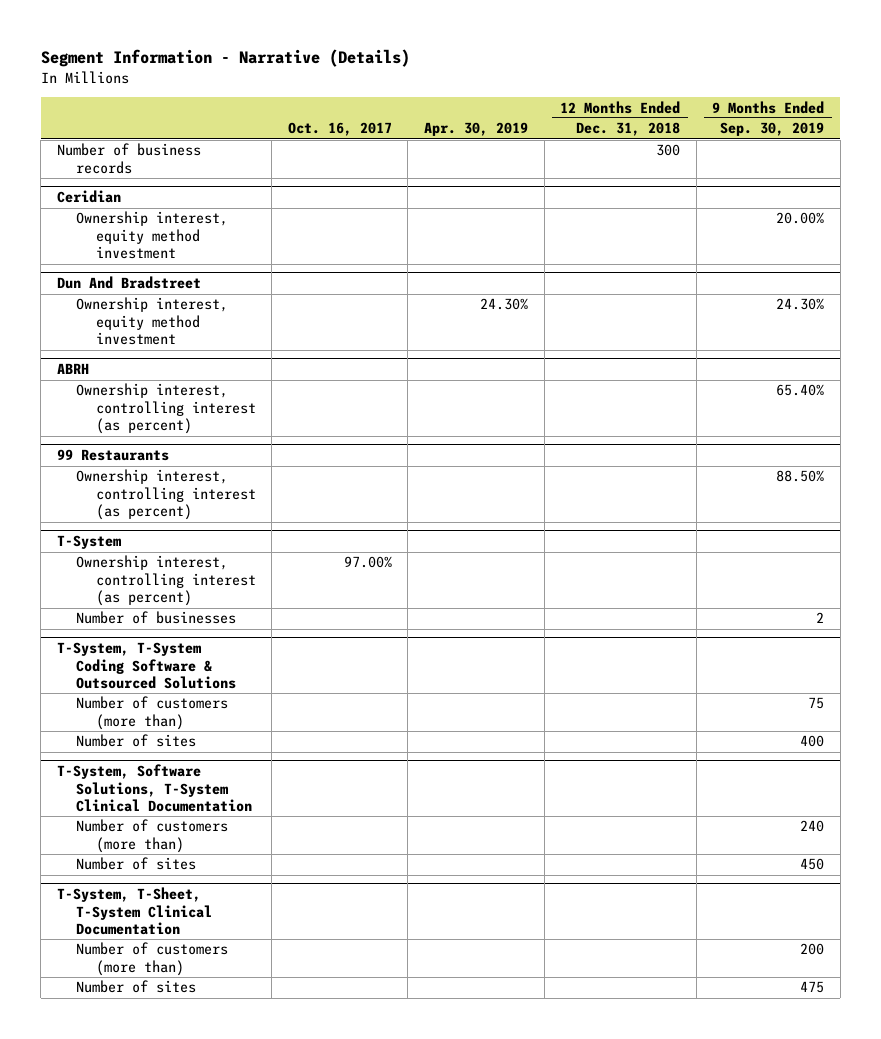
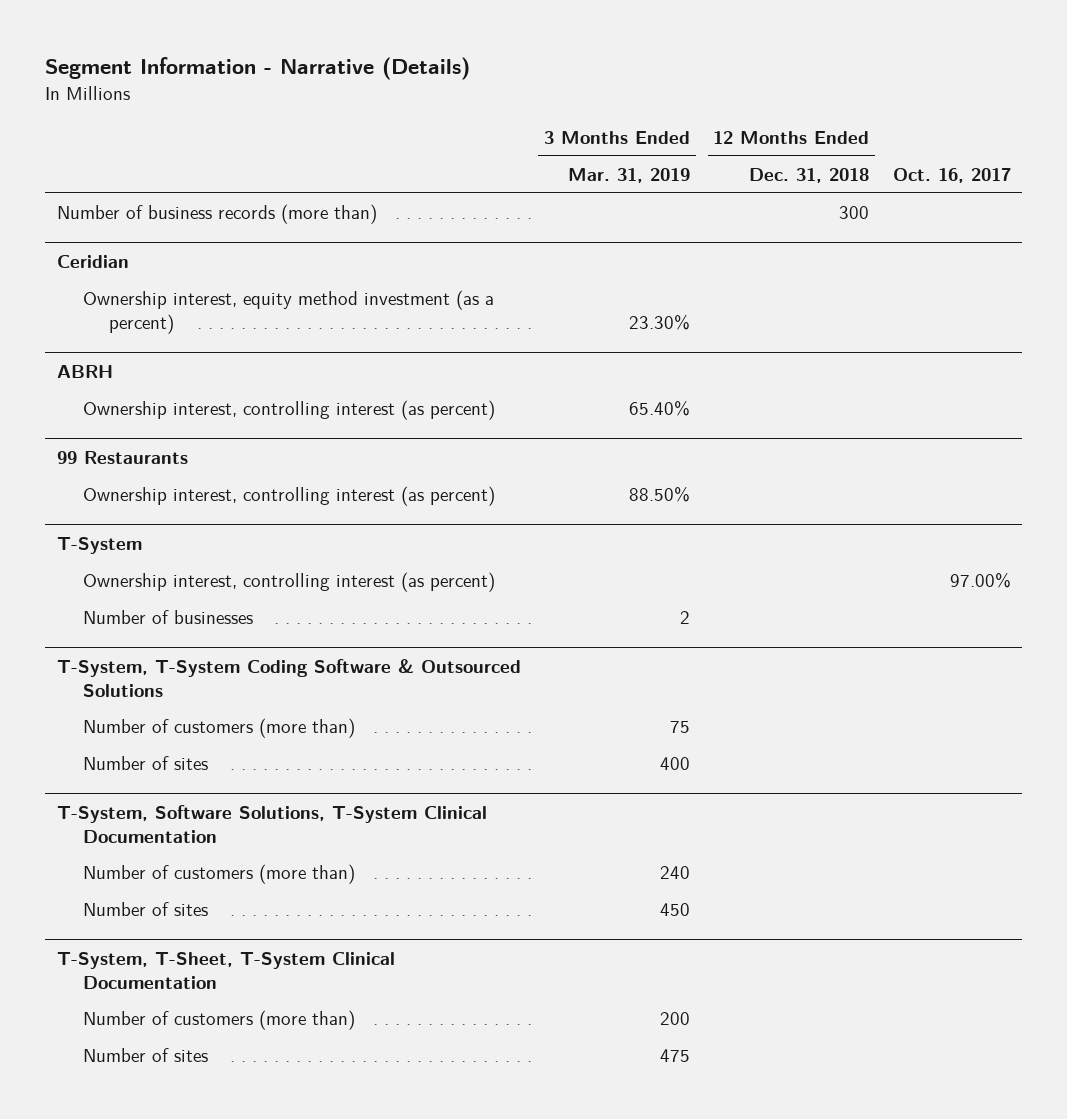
- | Oct. 16, 2017 | Apr. 30, 2019 | 12 Months Ended Dec. 31, 2018 | 9 Months Ended Sep. 30, 2019
+ | 3 Months Ended Mar. 31, 2019 | 12 Months Ended Dec. 31, 2018 | Oct. 16, 2017
- Number of business records | | | 300 |
+ Number of business records (more than) | | 300 |
@ Ceridian
- Ownership interest, equity method investment | | | | 20.00%
- Dun And Bradstreet
- Ownership interest, equity method investment | | 24.30% | | 24.30%
@ Ceridian
+ Ownership interest, equity method investment (as a percent) | 23.30% | |

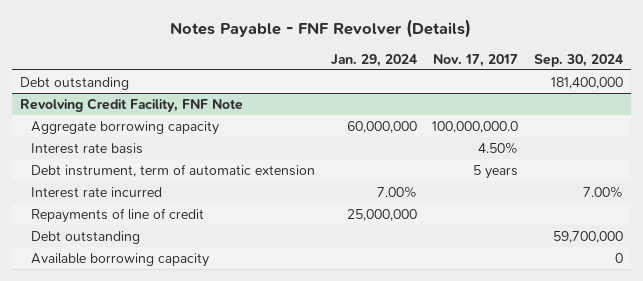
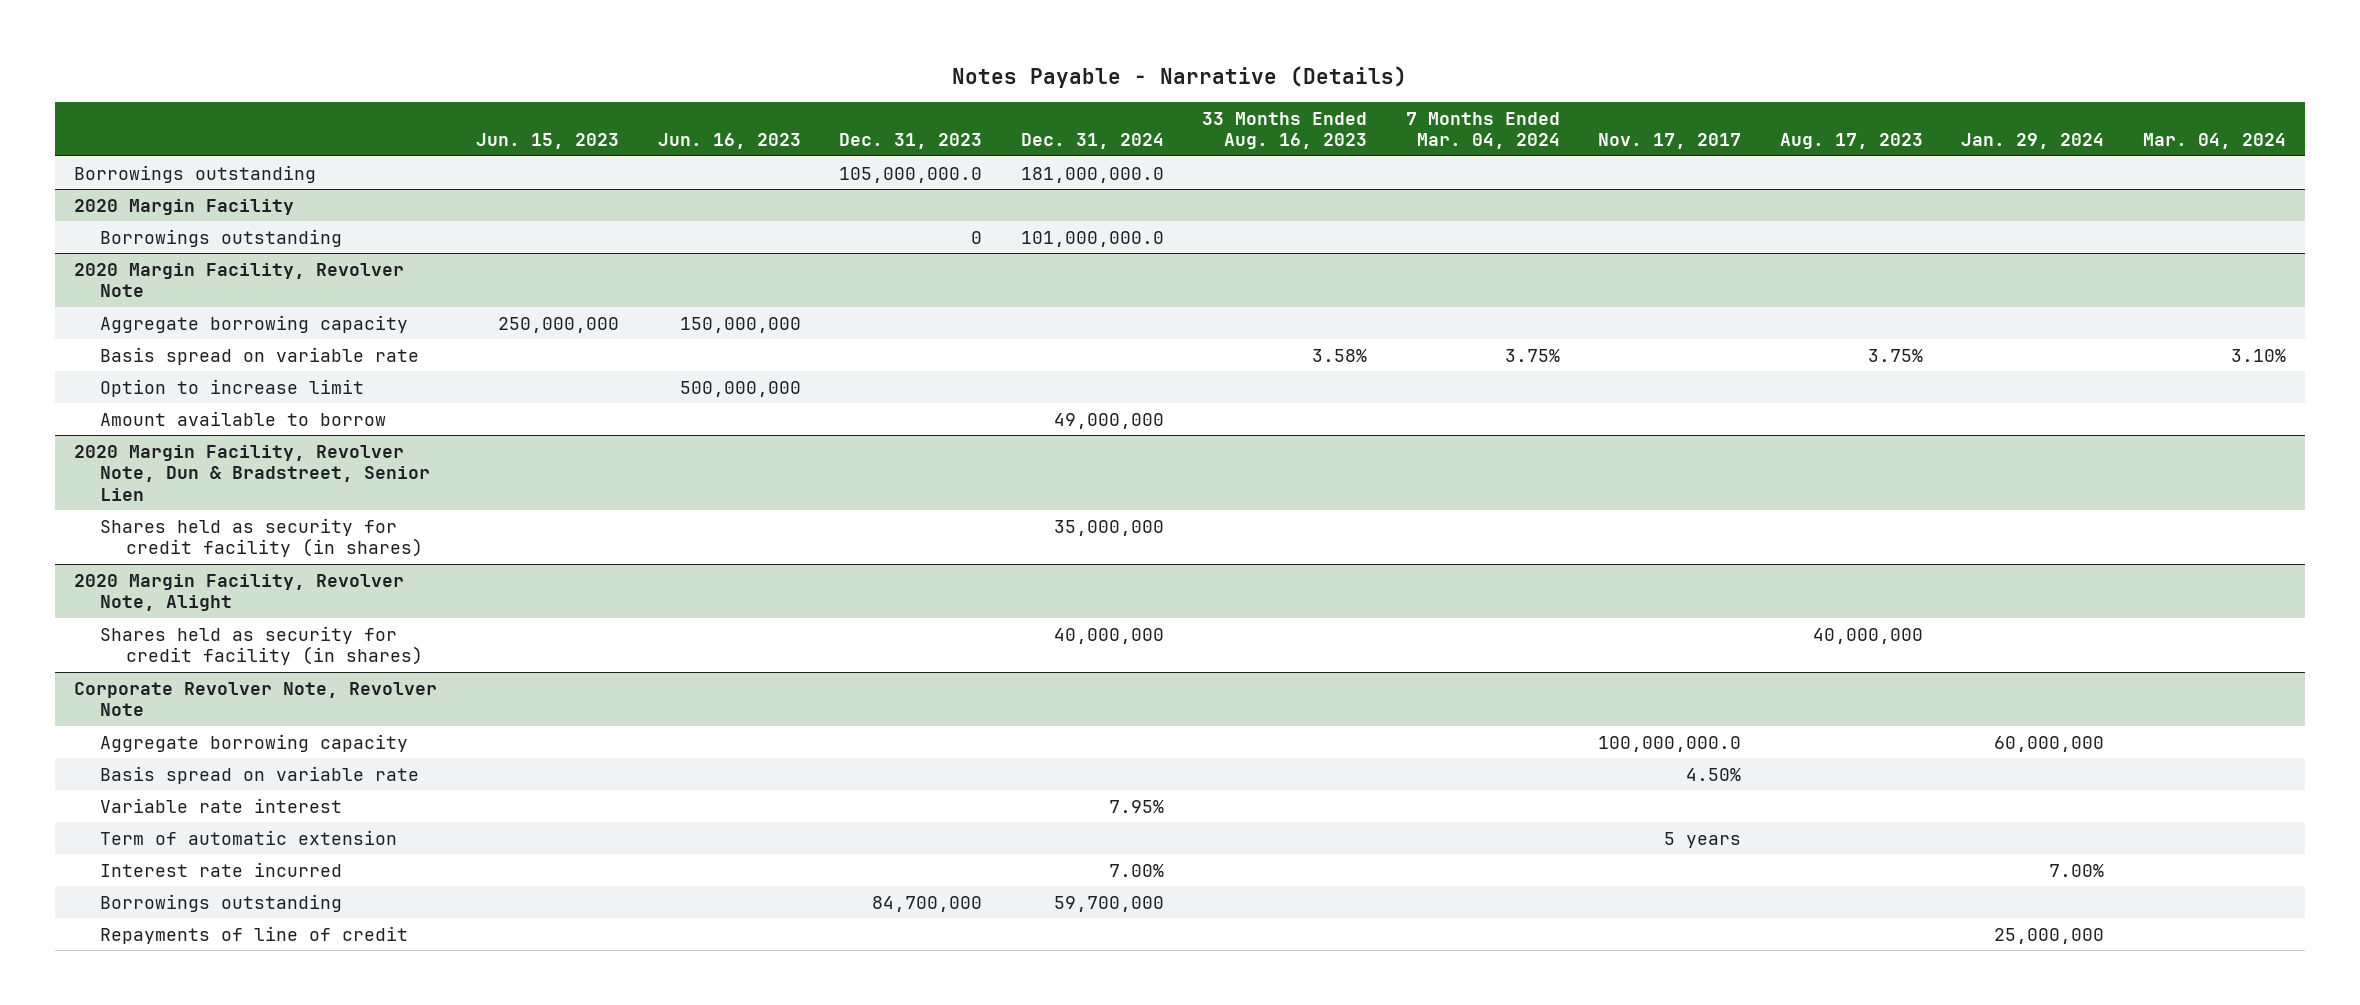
- Notes Payable - FNF Revolver (Details)
+ Notes Payable - Narrative (Details)
- | Jan. 29, 2024 | Nov. 17, 2017 | Sep. 30, 2024
+ | Jun. 15, 2023 | Jun. 16, 2023 | Dec. 31, 2023 | Dec. 31, 2024 | 33 Months Ended Aug. 16, 2023 | 7 Months Ended Mar. 04, 2024 | Nov. 17, 2017 | Aug. 17, 2023 | Jan. 29, 2024 | Mar. 04, 2024
- Debt outstanding | | | 181,400,000
- Revolving Credit Facility, FNF Note
+ Borrowings outstanding | | | 105,000,000.0 | 181,000,000.0 | | | | | |
+ 2020 Margin Facility
+ Borrowings outstanding | | | 0 | 101,000,000.0 | | | | | |
+ 2020 Margin Facility, Revolver Note
+ Aggregate borrowing capacity | 250,000,000 | 150,000,000 | | | | | | | |
+ Basis spread on variable rate | | | | | 3.58% | 3.75% | | 3.75% | | 3.10%
+ Option to increase limit | | 500,000,000 | | | | | | | |
+ Amount available to borrow | | | | 49,000,000 | | | | | |
+ 2020 Margin Facility, Revolver Note, Dun & Bradstreet, Senior Lien
+ Shares held as security for credit facility (in shares) | | | | 35,000,000 | | | | | |
+ 2020 Margin Facility, Revolver Note, Alight
+ Shares held as security for credit facility (in shares) | | | | 40,000,000 | | | | 40,000,000 | |
+ Corporate Revolver Note, Revolver Note
- Interest rate basis | | 4.50% |
- Debt instrument, term of automatic extension | | 5 years |
+ Basis spread on variable rate | | | | | | | 4.50% | | |
+ Variable rate interest | | | | 7.95% | | | | | |
+ Term of automatic extension | | | | | | | 5 years | | |
+ Borrowings outstanding | | | 84,700,000 | 59,700,000 | | | | | |
- Debt outstanding | | | 59,700,000
- Available borrowing capacity | | | 0

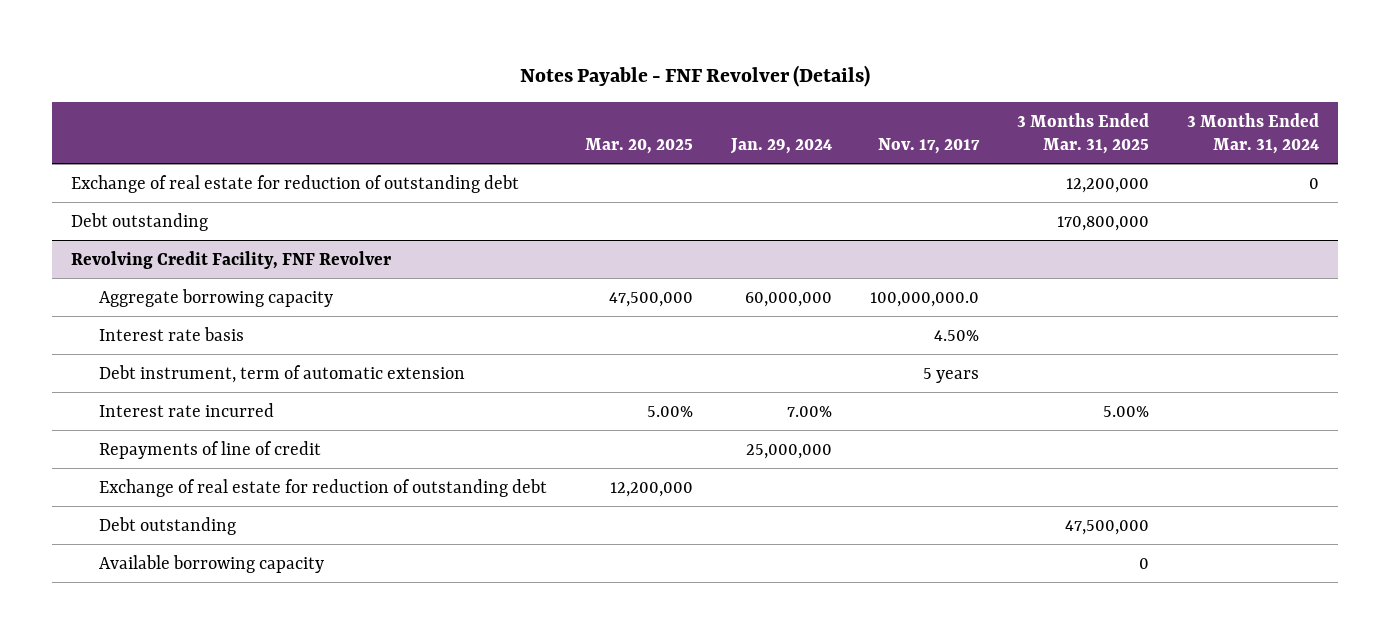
- Notes Payable - Narrative (Details)
+ Notes Payable - FNF Revolver (Details)
- | Jun. 15, 2023 | Jun. 16, 2023 | Dec. 31, 2023 | Dec. 31, 2024 | 33 Months Ended Aug. 16, 2023 | 7 Months Ended Mar. 04, 2024 | Nov. 17, 2017 | Aug. 17, 2023 | Jan. 29, 2024 | Mar. 04, 2024
+ | Mar. 20, 2025 | Jan. 29, 2024 | Nov. 17, 2017 | 3 Months Ended Mar. 31, 2025 | 3 Months Ended Mar. 31, 2024
- Borrowings outstanding | | | 105,000,000.0 | 181,000,000.0 | | | | | |
- 2020 Margin Facility
- Borrowings outstanding | | | 0 | 101,000,000.0 | | | | | |
- 2020 Margin Facility, Revolver Note
- Aggregate borrowing capacity | 250,000,000 | 150,000,000 | | | | | | | |
- Basis spread on variable rate | | | | | 3.58% | 3.75% | | 3.75% | | 3.10%
- Option to increase limit | | 500,000,000 | | | | | | | |
- Amount available to borrow | | | | 49,000,000 | | | | | |
- 2020 Margin Facility, Revolver Note, Dun & Bradstreet, Senior Lien
- Shares held as security for credit facility (in shares) | | | | 35,000,000 | | | | | |
- 2020 Margin Facility, Revolver Note, Alight
- Shares held as security for credit facility (in shares) | | | | 40,000,000 | | | | 40,000,000 | |
- Corporate Revolver Note, Revolver Note
+ Exchange of real estate for reduction of outstanding debt | | | | 12,200,000 | 0
+ Debt outstanding | | | | 170,800,000 |
+ Revolving Credit Facility, FNF Revolver
- Basis spread on variable rate | | | | | | | 4.50% | | |
- Variable rate interest | | | | 7.95% | | | | | |
- Term of automatic extension | | | | | | | 5 years | | |
+ Interest rate basis | | | 4.50% | |
+ Debt instrument, term of automatic extension | | | 5 years | |
- Borrowings outstanding | | | 84,700,000 | 59,700,000 | | | | | |
+ Exchange of real estate for reduction of outstanding debt | 12,200,000 | | | |
+ Debt outstanding | | | | 47,500,000 |
+ Available borrowing capacity | | | | 0 |

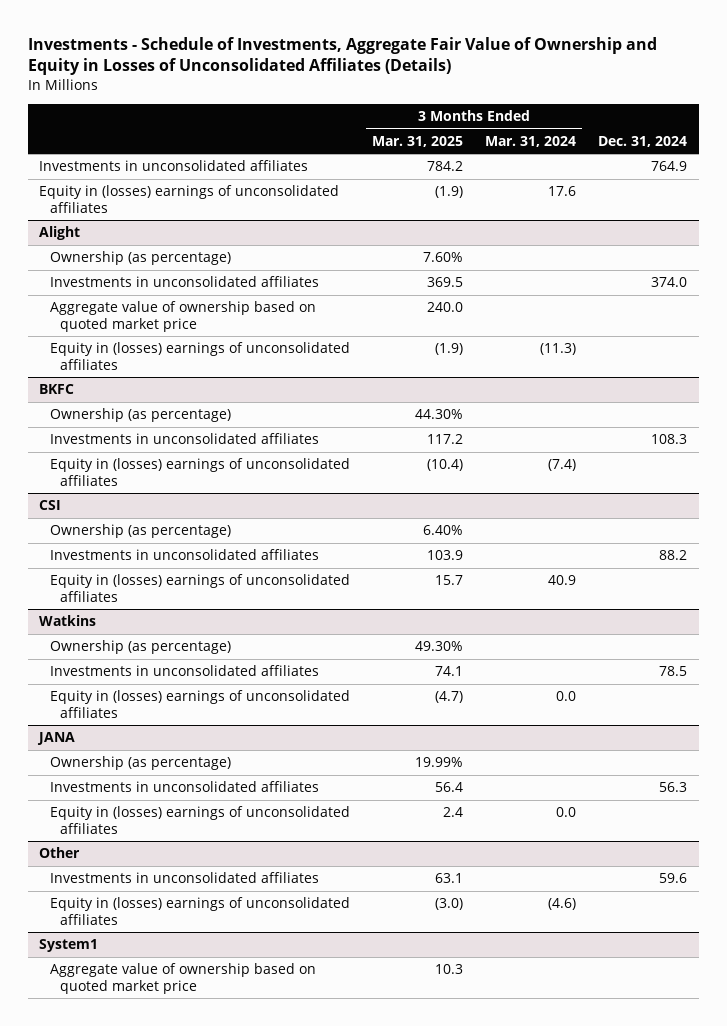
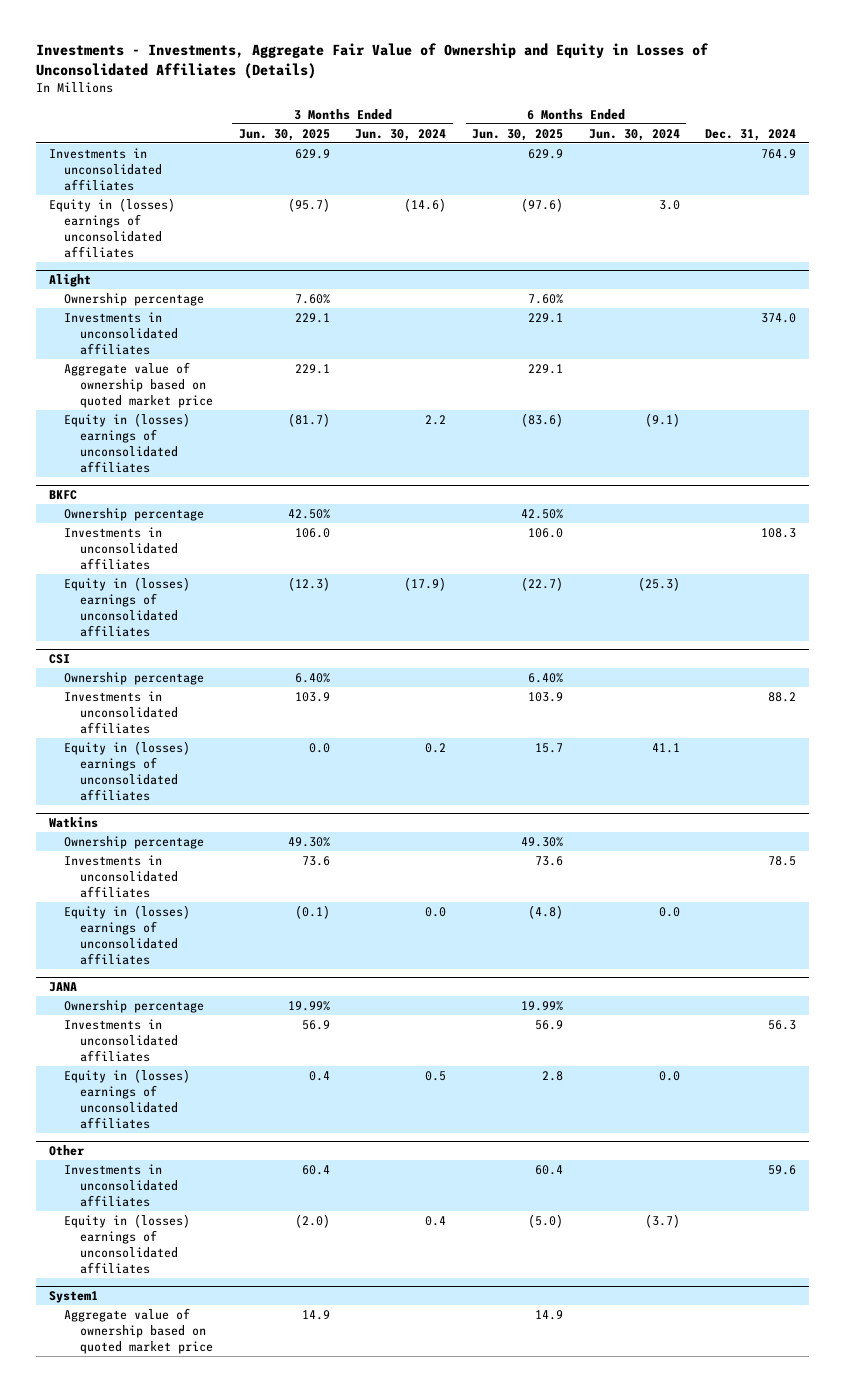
- Investments - Schedule of Investments, Aggregate Fair Value of Ownership and Equity in Losses of Unconsolidated Affiliates (Details)
+ Investments - Investments, Aggregate Fair Value of Ownership and Equity in Losses of Unconsolidated Affiliates (Details)
- | 3 Months Ended Mar. 31, 2025 | 3 Months Ended Mar. 31, 2024 | Dec. 31, 2024
+ | 3 Months Ended Jun. 30, 2025 | 3 Months Ended Jun. 30, 2024 | 6 Months Ended Jun. 30, 2025 | 6 Months Ended Jun. 30, 2024 | Dec. 31, 2024
@ Alight
- Ownership (as percentage) | 7.60% | |
+ Ownership percentage | 7.60% | | 7.60% | |
@ BKFC
- Ownership (as percentage) | 44.30% | |
+ Ownership percentage | 42.50% | | 42.50% | |
@ CSI
- Ownership (as percentage) | 6.40% | |
+ Ownership percentage | 6.40% | | 6.40% | |
@ Watkins
- Ownership (as percentage) | 49.30% | |
+ Ownership percentage | 49.30% | | 49.30% | |
@ JANA
- Ownership (as percentage) | 19.99% | |
+ Ownership percentage | 19.99% | | 19.99% | |

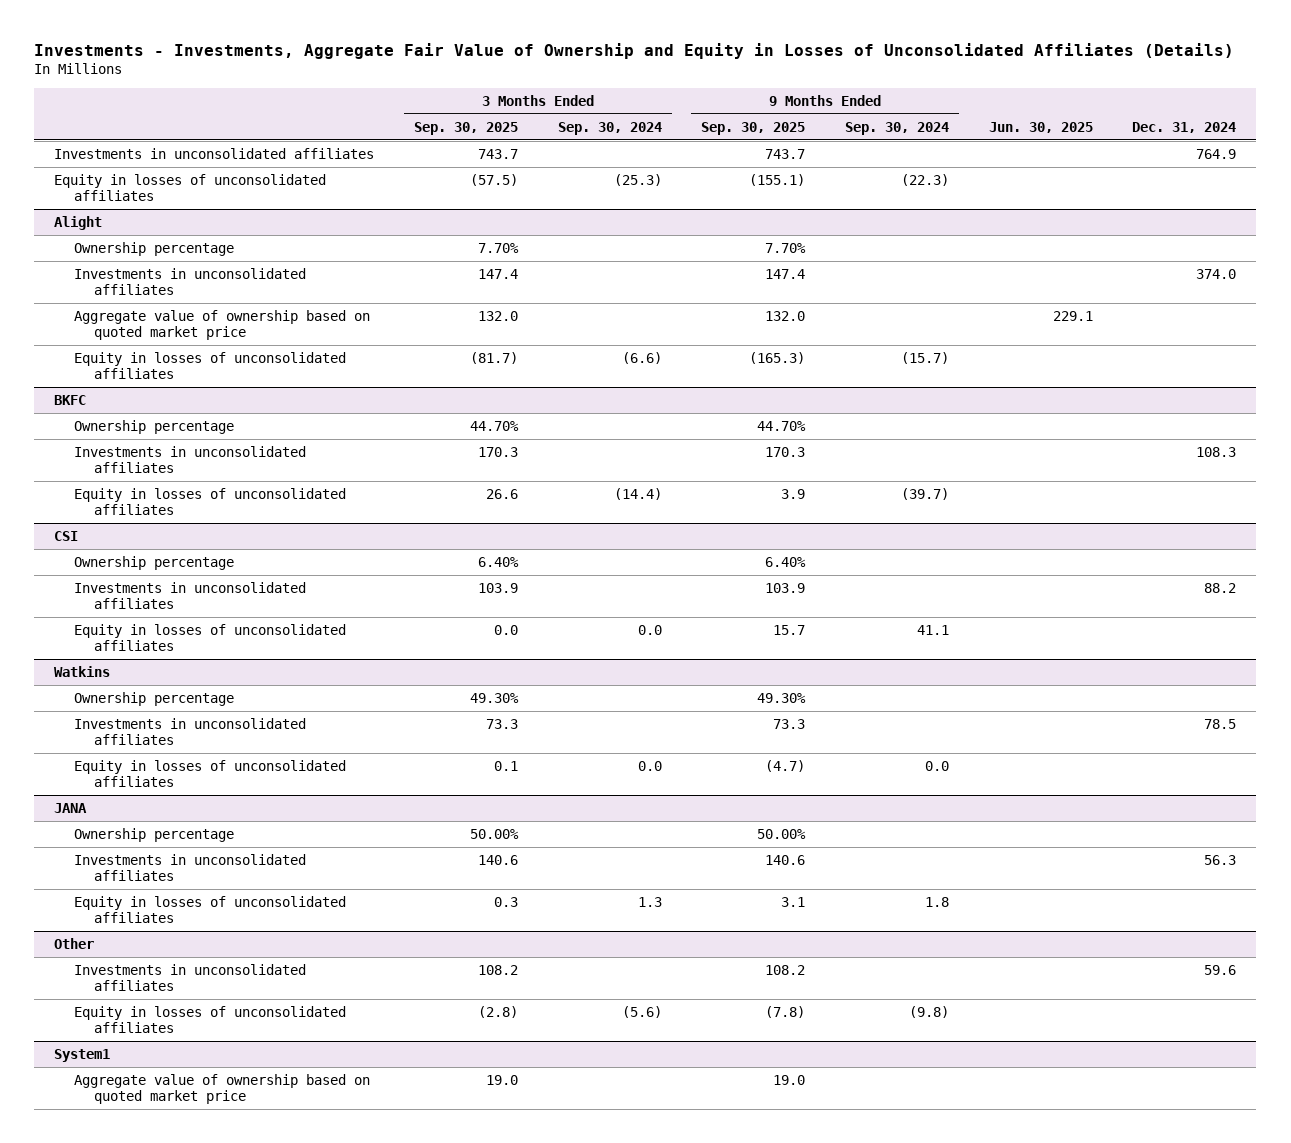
- | 3 Months Ended Jun. 30, 2025 | 3 Months Ended Jun. 30, 2024 | 6 Months Ended Jun. 30, 2025 | 6 Months Ended Jun. 30, 2024 | Dec. 31, 2024
+ | 3 Months Ended Sep. 30, 2025 | 3 Months Ended Sep. 30, 2024 | 9 Months Ended Sep. 30, 2025 | 9 Months Ended Sep. 30, 2024 | Jun. 30, 2025 | Dec. 31, 2024
- Equity in (losses) earnings of unconsolidated affiliates | (95.7) | (14.6) | (97.6) | 3.0 |
+ Equity in losses of unconsolidated affiliates | (57.5) | (25.3) | (155.1) | (22.3) | |
@ Alight
- Equity in (losses) earnings of unconsolidated affiliates | (81.7) | 2.2 | (83.6) | (9.1) |
+ Equity in losses of unconsolidated affiliates | (81.7) | (6.6) | (165.3) | (15.7) | |
@ BKFC
- Equity in (losses) earnings of unconsolidated affiliates | (12.3) | (17.9) | (22.7) | (25.3) |
+ Equity in losses of unconsolidated affiliates | 26.6 | (14.4) | 3.9 | (39.7) | |
@ CSI
- Equity in (losses) earnings of unconsolidated affiliates | 0.0 | 0.2 | 15.7 | 41.1 |
+ Equity in losses of unconsolidated affiliates | 0.0 | 0.0 | 15.7 | 41.1 | |
@ Watkins
- Equity in (losses) earnings of unconsolidated affiliates | (0.1) | 0.0 | (4.8) | 0.0 |
+ Equity in losses of unconsolidated affiliates | 0.1 | 0.0 | (4.7) | 0.0 | |
@ JANA
- Equity in (losses) earnings of unconsolidated affiliates | 0.4 | 0.5 | 2.8 | 0.0 |
+ Equity in losses of unconsolidated affiliates | 0.3 | 1.3 | 3.1 | 1.8 | |
@ Other
- Equity in (losses) earnings of unconsolidated affiliates | (2.0) | 0.4 | (5.0) | (3.7) |
+ Equity in losses of unconsolidated affiliates | (2.8) | (5.6) | (7.8) | (9.8) | |

